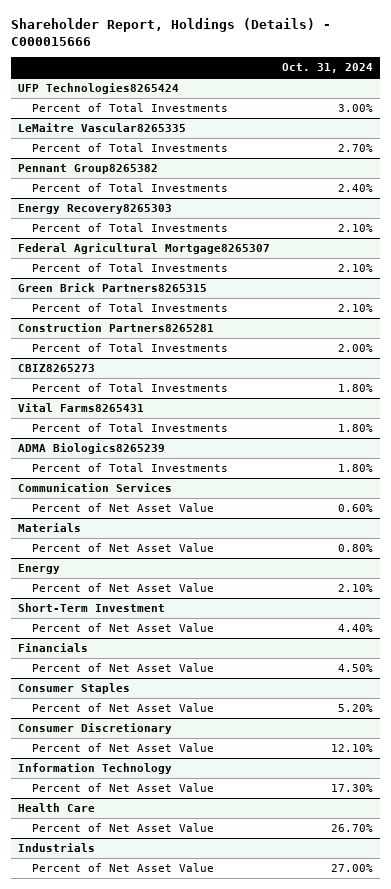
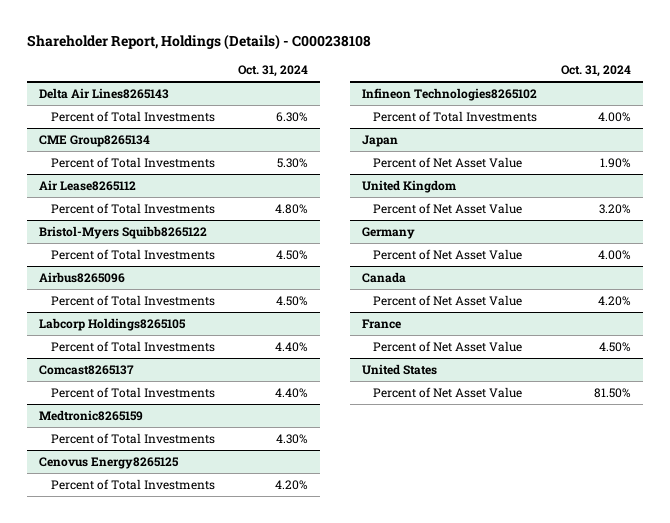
- Shareholder Report, Holdings (Details) - C000015666
+ Shareholder Report, Holdings (Details) - C000238108
- UFP Technologies8265424
- Percent of Total Investments | 3.00%
- LeMaitre Vascular8265335
- Percent of Total Investments | 2.70%
- Pennant Group8265382
- Percent of Total Investments | 2.40%
- Energy Recovery8265303
- Percent of Total Investments | 2.10%
- Federal Agricultural Mortgage8265307
- Percent of Total Investments | 2.10%
- Green Brick Partners8265315
- Percent of Total Investments | 2.10%
- Construction Partners8265281
- Percent of Total Investments | 2.00%
- CBIZ8265273
- Percent of Total Investments | 1.80%
- Vital Farms8265431
- Percent of Total Investments | 1.80%
- ADMA Biologics8265239
- Percent of Total Investments | 1.80%
- Communication Services
- Percent of Net Asset Value | 0.60%
- Materials
- Percent of Net Asset Value | 0.80%
- Energy
- Percent of Net Asset Value | 2.10%
- Short-Term Investment
- Percent of Net Asset Value | 4.40%
- Financials
+ Delta Air Lines8265143
+ Percent of Total Investments | 6.30%
+ CME Group8265134
+ Percent of Total Investments | 5.30%
+ Air Lease8265112
+ Percent of Total Investments | 4.80%
+ Bristol-Myers Squibb8265122
+ Percent of Total Investments | 4.50%
+ Airbus8265096
+ Percent of Total Investments | 4.50%
+ Labcorp Holdings8265105
+ Percent of Total Investments | 4.40%
+ Comcast8265137
+ Percent of Total Investments | 4.40%
+ Medtronic8265159
+ Percent of Total Investments | 4.30%
+ Cenovus Energy8265125
+ Percent of Total Investments | 4.20%
+ Infineon Technologies8265102
+ Percent of Total Investments | 4.00%
+ Japan
+ Percent of Net Asset Value | 1.90%
+ United Kingdom
+ Percent of Net Asset Value | 3.20%
+ Germany
+ Percent of Net Asset Value | 4.00%
+ Canada
+ Percent of Net Asset Value | 4.20%
+ France
- Consumer Staples
- Percent of Net Asset Value | 5.20%
- Consumer Discretionary
- Percent of Net Asset Value | 12.10%
- Information Technology
- Percent of Net Asset Value | 17.30%
- Health Care
- Percent of Net Asset Value | 26.70%
- Industrials
- Percent of Net Asset Value | 27.00%
+ United States
+ Percent of Net Asset Value | 81.50%

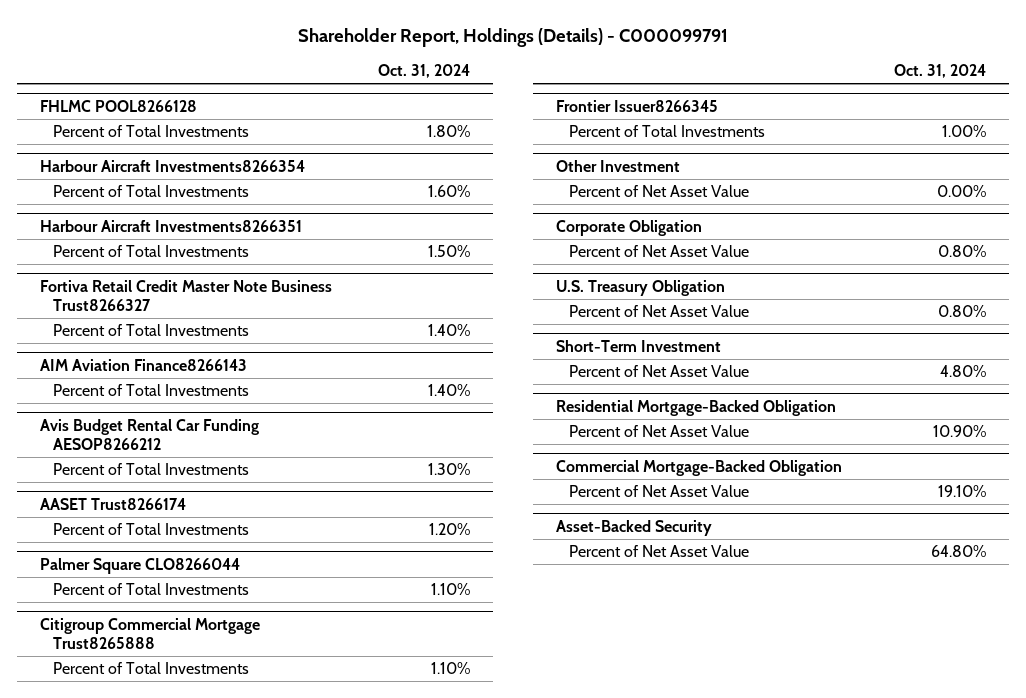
- Shareholder Report, Holdings (Details) - C000238108
+ Shareholder Report, Holdings (Details) - C000099791
- Delta Air Lines8265143
- Percent of Total Investments | 6.30%
- CME Group8265134
- Percent of Total Investments | 5.30%
- Air Lease8265112
- Percent of Total Investments | 4.80%
- Bristol-Myers Squibb8265122
- Percent of Total Investments | 4.50%
- Airbus8265096
- Percent of Total Investments | 4.50%
- Labcorp Holdings8265105
- Percent of Total Investments | 4.40%
- Comcast8265137
- Percent of Total Investments | 4.40%
- Medtronic8265159
- Percent of Total Investments | 4.30%
- Cenovus Energy8265125
- Percent of Total Investments | 4.20%
- Infineon Technologies8265102
- Percent of Total Investments | 4.00%
- Japan
- Percent of Net Asset Value | 1.90%
- United Kingdom
- Percent of Net Asset Value | 3.20%
- Germany
- Percent of Net Asset Value | 4.00%
- Canada
- Percent of Net Asset Value | 4.20%
- France
- Percent of Net Asset Value | 4.50%
- United States
- Percent of Net Asset Value | 81.50%
+ FHLMC POOL8266128
+ Percent of Total Investments | 1.80%
+ Harbour Aircraft Investments8266354
+ Percent of Total Investments | 1.60%
+ Harbour Aircraft Investments8266351
+ Percent of Total Investments | 1.50%
+ Fortiva Retail Credit Master Note Business Trust8266327
+ Percent of Total Investments | 1.40%
+ AIM Aviation Finance8266143
+ Percent of Total Investments | 1.40%
+ Avis Budget Rental Car Funding AESOP8266212
+ Percent of Total Investments | 1.30%
+ AASET Trust8266174
+ Percent of Total Investments | 1.20%
+ Palmer Square CLO8266044
+ Percent of Total Investments | 1.10%
+ Citigroup Commercial Mortgage Trust8265888
+ Percent of Total Investments | 1.10%
+ Frontier Issuer8266345
+ Percent of Total Investments | 1.00%
+ Other Investment
+ Percent of Net Asset Value | 0.00%
+ Corporate Obligation
+ Percent of Net Asset Value | 0.80%
+ U.S. Treasury Obligation
+ Percent of Net Asset Value | 0.80%
+ Short-Term Investment
+ Percent of Net Asset Value | 4.80%
+ Residential Mortgage-Backed Obligation
+ Percent of Net Asset Value | 10.90%
+ Commercial Mortgage-Backed Obligation
+ Percent of Net Asset Value | 19.10%
+ Asset-Backed Security
+ Percent of Net Asset Value | 64.80%

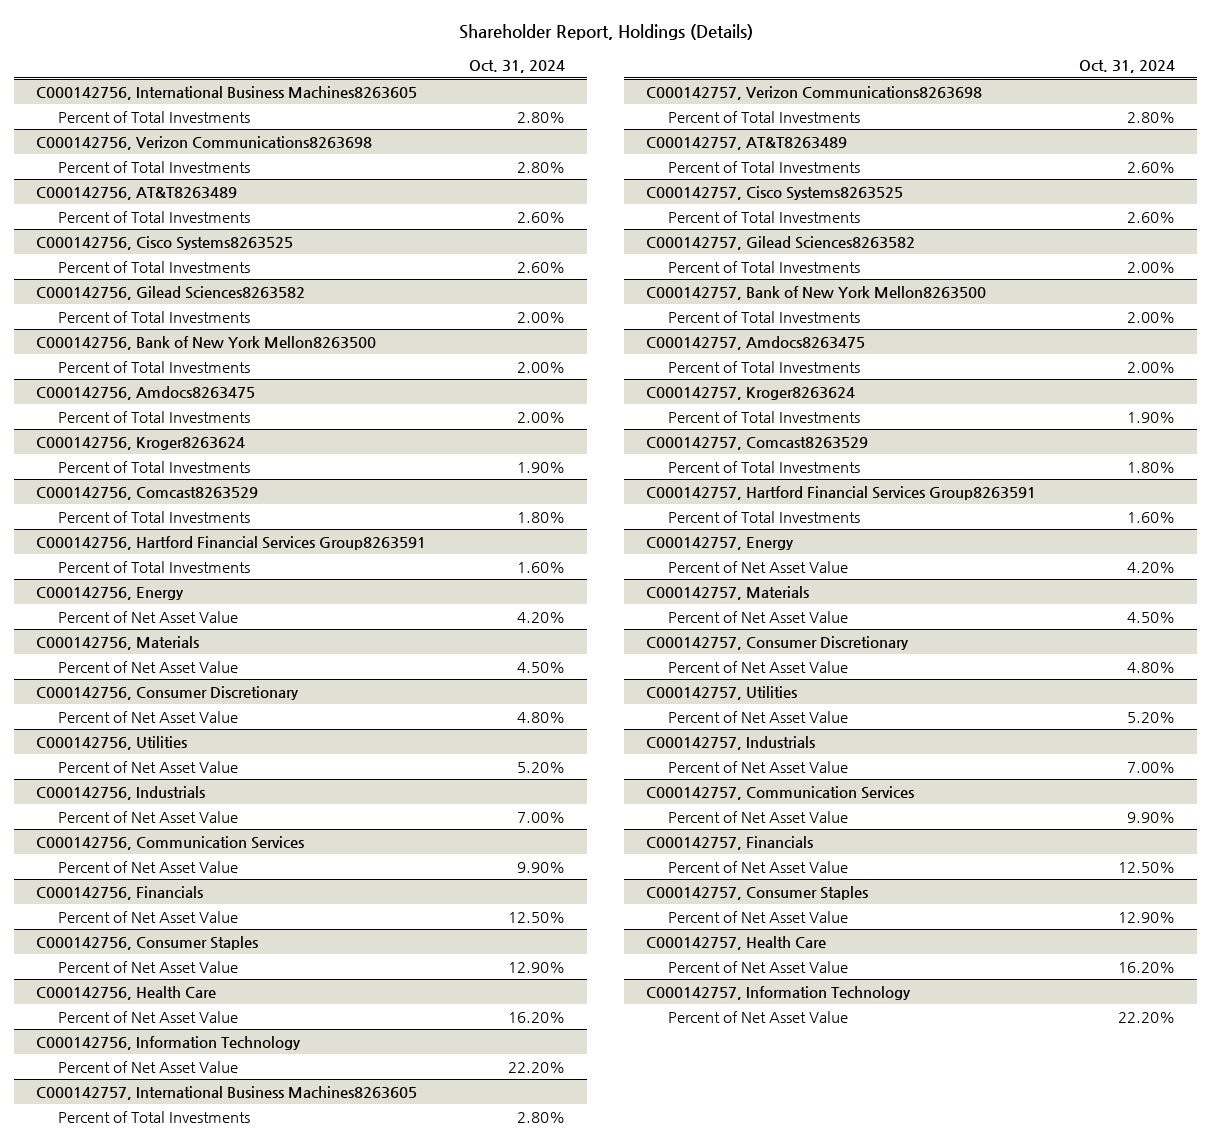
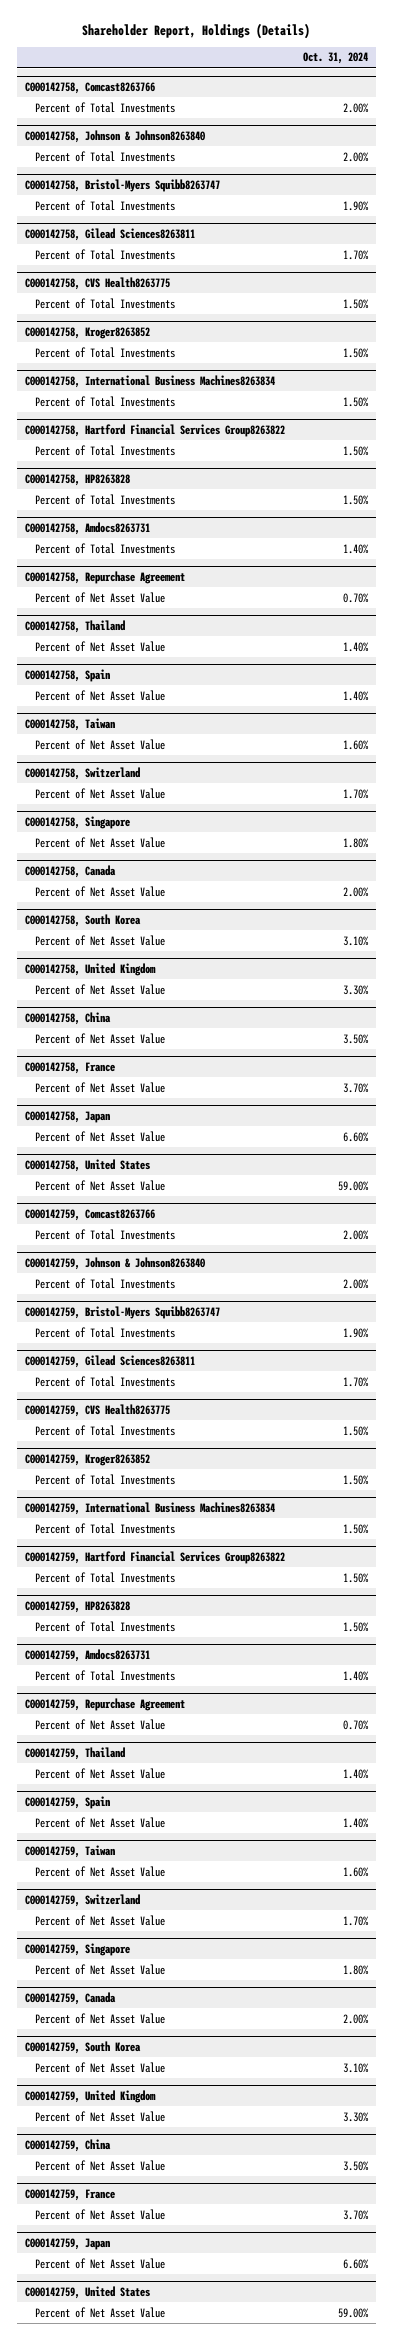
- C000142756, International Business Machines8263605
- Percent of Total Investments | 2.80%
- C000142756, Verizon Communications8263698
- Percent of Total Investments | 2.80%
- C000142756, AT&T8263489
- Percent of Total Investments | 2.60%
- C000142756, Cisco Systems8263525
- Percent of Total Investments | 2.60%
- C000142756, Gilead Sciences8263582
- Percent of Total Investments | 2.00%
- C000142756, Bank of New York Mellon8263500
+ C000142758, Comcast8263766
- C000142756, Amdocs8263475
+ C000142758, Johnson & Johnson8263840
- C000142756, Kroger8263624
+ C000142758, Bristol-Myers Squibb8263747
- C000142756, Comcast8263529
- Percent of Total Investments | 1.80%
- C000142756, Hartford Financial Services Group8263591
- Percent of Total Investments | 1.60%
- C000142756, Energy
- Percent of Net Asset Value | 4.20%
- C000142756, Materials
- Percent of Net Asset Value | 4.50%
- C000142756, Consumer Discretionary
- Percent of Net Asset Value | 4.80%
- C000142756, Utilities
- Percent of Net Asset Value | 5.20%
- C000142756, Industrials
- Percent of Net Asset Value | 7.00%
- C000142756, Communication Services
- Percent of Net Asset Value | 9.90%
- C000142756, Financials
- Percent of Net Asset Value | 12.50%
- C000142756, Consumer Staples
- Percent of Net Asset Value | 12.90%
- C000142756, Health Care
- Percent of Net Asset Value | 16.20%
- C000142756, Information Technology
- Percent of Net Asset Value | 22.20%
- C000142757, International Business Machines8263605
- Percent of Total Investments | 2.80%
- C000142757, Verizon Communications8263698
- Percent of Total Investments | 2.80%
- C000142757, AT&T8263489
- Percent of Total Investments | 2.60%
- C000142757, Cisco Systems8263525
- Percent of Total Investments | 2.60%
- C000142757, Gilead Sciences8263582
- Percent of Total Investments | 2.00%
- C000142757, Bank of New York Mellon8263500
+ C000142758, Gilead Sciences8263811
+ Percent of Total Investments | 1.70%
+ C000142758, CVS Health8263775
+ Percent of Total Investments | 1.50%
+ C000142758, Kroger8263852
+ Percent of Total Investments | 1.50%
+ C000142758, International Business Machines8263834
+ Percent of Total Investments | 1.50%
+ C000142758, Hartford Financial Services Group8263822
+ Percent of Total Investments | 1.50%
+ C000142758, HP8263828
+ Percent of Total Investments | 1.50%
+ C000142758, Amdocs8263731
+ Percent of Total Investments | 1.40%
+ C000142758, Repurchase Agreement
+ Percent of Net Asset Value | 0.70%
+ C000142758, Thailand
+ Percent of Net Asset Value | 1.40%
+ C000142758, Spain
+ Percent of Net Asset Value | 1.40%
+ C000142758, Taiwan
+ Percent of Net Asset Value | 1.60%
+ C000142758, Switzerland
+ Percent of Net Asset Value | 1.70%
+ C000142758, Singapore
+ Percent of Net Asset Value | 1.80%
+ C000142758, Canada
+ Percent of Net Asset Value | 2.00%
+ C000142758, South Korea
+ Percent of Net Asset Value | 3.10%
+ C000142758, United Kingdom
+ Percent of Net Asset Value | 3.30%
+ C000142758, China
+ Percent of Net Asset Value | 3.50%
+ C000142758, France
+ Percent of Net Asset Value | 3.70%
+ C000142758, Japan
+ Percent of Net Asset Value | 6.60%
+ C000142758, United States
+ Percent of Net Asset Value | 59.00%
+ C000142759, Comcast8263766
- C000142757, Amdocs8263475
+ C000142759, Johnson & Johnson8263840
- C000142757, Kroger8263624
+ C000142759, Bristol-Myers Squibb8263747
- C000142757, Comcast8263529
- Percent of Total Investments | 1.80%
- C000142757, Hartford Financial Services Group8263591
- Percent of Total Investments | 1.60%
- C000142757, Energy
- Percent of Net Asset Value | 4.20%
- C000142757, Materials
- Percent of Net Asset Value | 4.50%
- C000142757, Consumer Discretionary
- Percent of Net Asset Value | 4.80%
- C000142757, Utilities
- Percent of Net Asset Value | 5.20%
- C000142757, Industrials
- Percent of Net Asset Value | 7.00%
- C000142757, Communication Services
- Percent of Net Asset Value | 9.90%
- C000142757, Financials
- Percent of Net Asset Value | 12.50%
- C000142757, Consumer Staples
- Percent of Net Asset Value | 12.90%
- C000142757, Health Care
- Percent of Net Asset Value | 16.20%
- C000142757, Information Technology
- Percent of Net Asset Value | 22.20%
+ C000142759, Gilead Sciences8263811
+ Percent of Total Investments | 1.70%
+ C000142759, CVS Health8263775
+ Percent of Total Investments | 1.50%
+ C000142759, Kroger8263852
+ Percent of Total Investments | 1.50%
+ C000142759, International Business Machines8263834
+ Percent of Total Investments | 1.50%
+ C000142759, Hartford Financial Services Group8263822
+ Percent of Total Investments | 1.50%
+ C000142759, HP8263828
+ Percent of Total Investments | 1.50%
+ C000142759, Amdocs8263731
+ Percent of Total Investments | 1.40%
+ C000142759, Repurchase Agreement
+ Percent of Net Asset Value | 0.70%
+ C000142759, Thailand
+ Percent of Net Asset Value | 1.40%
+ C000142759, Spain
+ Percent of Net Asset Value | 1.40%
+ C000142759, Taiwan
+ Percent of Net Asset Value | 1.60%
+ C000142759, Switzerland
+ Percent of Net Asset Value | 1.70%
+ C000142759, Singapore
+ Percent of Net Asset Value | 1.80%
+ C000142759, Canada
+ Percent of Net Asset Value | 2.00%
+ C000142759, South Korea
+ Percent of Net Asset Value | 3.10%
+ C000142759, United Kingdom
+ Percent of Net Asset Value | 3.30%
+ C000142759, China
+ Percent of Net Asset Value | 3.50%
+ C000142759, France
+ Percent of Net Asset Value | 3.70%
+ C000142759, Japan
+ Percent of Net Asset Value | 6.60%
+ C000142759, United States
+ Percent of Net Asset Value | 59.00%

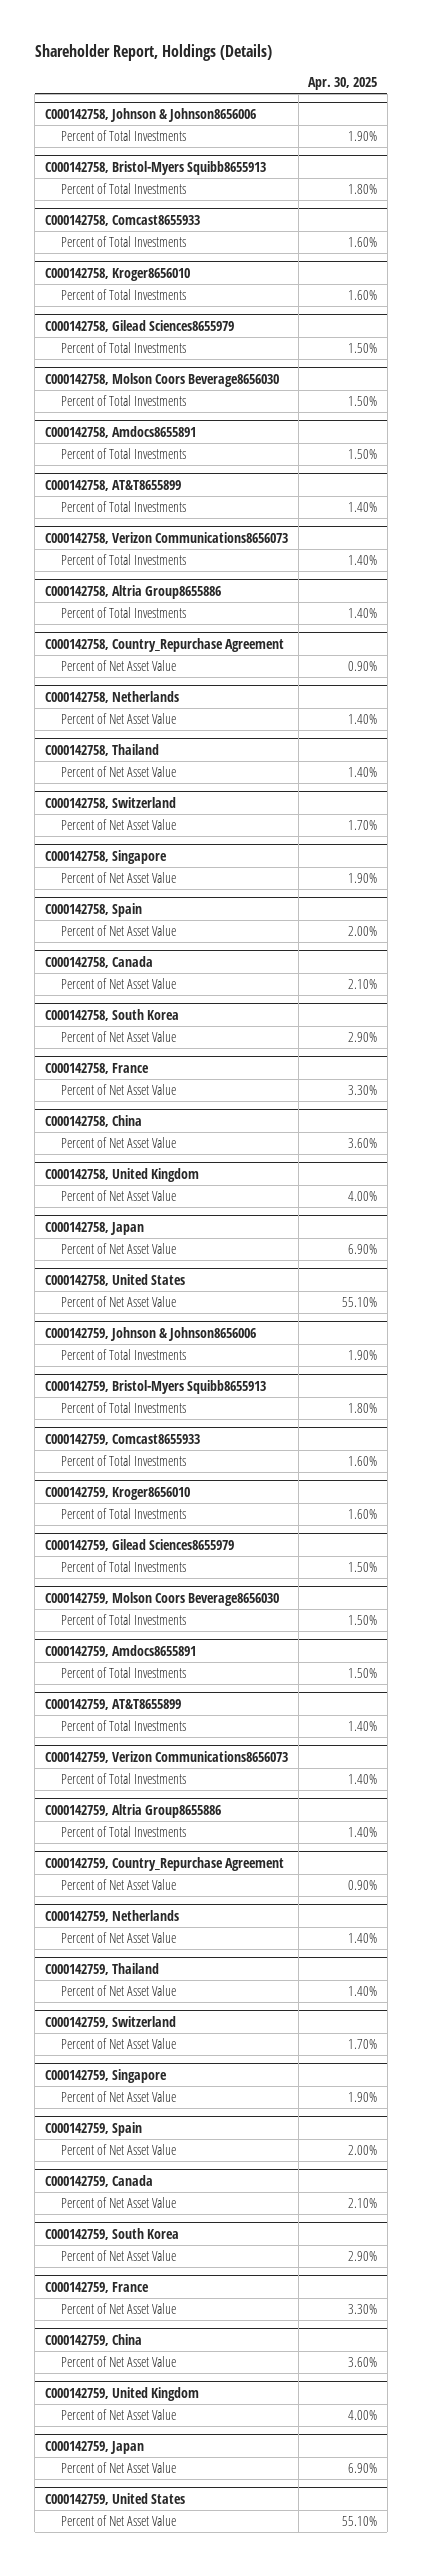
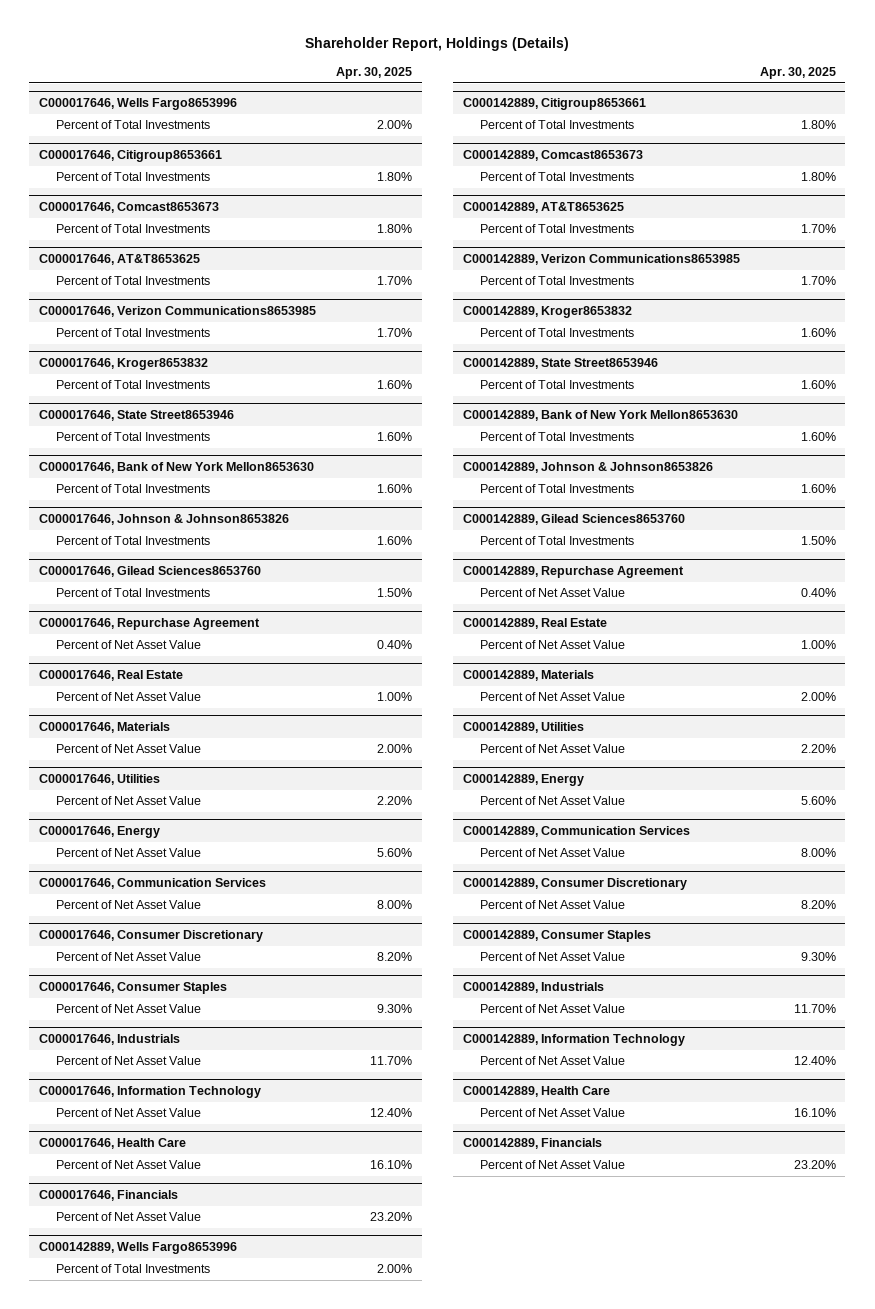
- C000142758, Johnson & Johnson8656006
- Percent of Total Investments | 1.90%
- C000142758, Bristol-Myers Squibb8655913
+ C000017646, Wells Fargo8653996
+ Percent of Total Investments | 2.00%
+ C000017646, Citigroup8653661
- C000142758, Comcast8655933
+ C000017646, Comcast8653673
+ Percent of Total Investments | 1.80%
+ C000017646, AT&T8653625
+ Percent of Total Investments | 1.70%
+ C000017646, Verizon Communications8653985
+ Percent of Total Investments | 1.70%
+ C000017646, Kroger8653832
- C000142758, Kroger8656010
+ C000017646, State Street8653946
- C000142758, Gilead Sciences8655979
- Percent of Total Investments | 1.50%
- C000142758, Molson Coors Beverage8656030
- Percent of Total Investments | 1.50%
- C000142758, Amdocs8655891
+ C000017646, Bank of New York Mellon8653630
+ Percent of Total Investments | 1.60%
+ C000017646, Johnson & Johnson8653826
+ Percent of Total Investments | 1.60%
+ C000017646, Gilead Sciences8653760
- C000142758, AT&T8655899
- Percent of Total Investments | 1.40%
- C000142758, Verizon Communications8656073
- Percent of Total Investments | 1.40%
- C000142758, Altria Group8655886
- Percent of Total Investments | 1.40%
- C000142758, Country_Repurchase Agreement
- Percent of Net Asset Value | 0.90%
- C000142758, Netherlands
- Percent of Net Asset Value | 1.40%
- C000142758, Thailand
- Percent of Net Asset Value | 1.40%
- C000142758, Switzerland
- Percent of Net Asset Value | 1.70%
- C000142758, Singapore
- Percent of Net Asset Value | 1.90%
- C000142758, Spain
+ C000017646, Repurchase Agreement
+ Percent of Net Asset Value | 0.40%
+ C000017646, Real Estate
+ Percent of Net Asset Value | 1.00%
+ C000017646, Materials
- C000142758, Canada
- Percent of Net Asset Value | 2.10%
- C000142758, South Korea
- Percent of Net Asset Value | 2.90%
- C000142758, France
- Percent of Net Asset Value | 3.30%
- C000142758, China
- Percent of Net Asset Value | 3.60%
- C000142758, United Kingdom
- Percent of Net Asset Value | 4.00%
- C000142758, Japan
- Percent of Net Asset Value | 6.90%
- C000142758, United States
- Percent of Net Asset Value | 55.10%
- C000142759, Johnson & Johnson8656006
- Percent of Total Investments | 1.90%
- C000142759, Bristol-Myers Squibb8655913
+ C000017646, Utilities
+ Percent of Net Asset Value | 2.20%
+ C000017646, Energy
+ Percent of Net Asset Value | 5.60%
+ C000017646, Communication Services
+ Percent of Net Asset Value | 8.00%
+ C000017646, Consumer Discretionary
+ Percent of Net Asset Value | 8.20%
+ C000017646, Consumer Staples
+ Percent of Net Asset Value | 9.30%
+ C000017646, Industrials
+ Percent of Net Asset Value | 11.70%
+ C000017646, Information Technology
+ Percent of Net Asset Value | 12.40%
+ C000017646, Health Care
+ Percent of Net Asset Value | 16.10%
+ C000017646, Financials
+ Percent of Net Asset Value | 23.20%
+ C000142889, Wells Fargo8653996
+ Percent of Total Investments | 2.00%
+ C000142889, Citigroup8653661
- C000142759, Comcast8655933
+ C000142889, Comcast8653673
+ Percent of Total Investments | 1.80%
+ C000142889, AT&T8653625
+ Percent of Total Investments | 1.70%
+ C000142889, Verizon Communications8653985
+ Percent of Total Investments | 1.70%
+ C000142889, Kroger8653832
- C000142759, Kroger8656010
+ C000142889, State Street8653946
- C000142759, Gilead Sciences8655979
- Percent of Total Investments | 1.50%
- C000142759, Molson Coors Beverage8656030
- Percent of Total Investments | 1.50%
- C000142759, Amdocs8655891
+ C000142889, Bank of New York Mellon8653630
+ Percent of Total Investments | 1.60%
+ C000142889, Johnson & Johnson8653826
+ Percent of Total Investments | 1.60%
+ C000142889, Gilead Sciences8653760
- C000142759, AT&T8655899
- Percent of Total Investments | 1.40%
- C000142759, Verizon Communications8656073
- Percent of Total Investments | 1.40%
- C000142759, Altria Group8655886
- Percent of Total Investments | 1.40%
- C000142759, Country_Repurchase Agreement
- Percent of Net Asset Value | 0.90%
- C000142759, Netherlands
- Percent of Net Asset Value | 1.40%
- C000142759, Thailand
- Percent of Net Asset Value | 1.40%
- C000142759, Switzerland
- Percent of Net Asset Value | 1.70%
- C000142759, Singapore
- Percent of Net Asset Value | 1.90%
- C000142759, Spain
+ C000142889, Repurchase Agreement
+ Percent of Net Asset Value | 0.40%
+ C000142889, Real Estate
+ Percent of Net Asset Value | 1.00%
+ C000142889, Materials
- C000142759, Canada
- Percent of Net Asset Value | 2.10%
- C000142759, South Korea
- Percent of Net Asset Value | 2.90%
- C000142759, France
- Percent of Net Asset Value | 3.30%
- C000142759, China
- Percent of Net Asset Value | 3.60%
- C000142759, United Kingdom
- Percent of Net Asset Value | 4.00%
- C000142759, Japan
- Percent of Net Asset Value | 6.90%
- C000142759, United States
- Percent of Net Asset Value | 55.10%
+ C000142889, Utilities
+ Percent of Net Asset Value | 2.20%
+ C000142889, Energy
+ Percent of Net Asset Value | 5.60%
+ C000142889, Communication Services
+ Percent of Net Asset Value | 8.00%
+ C000142889, Consumer Discretionary
+ Percent of Net Asset Value | 8.20%
+ C000142889, Consumer Staples
+ Percent of Net Asset Value | 9.30%
+ C000142889, Industrials
+ Percent of Net Asset Value | 11.70%
+ C000142889, Information Technology
+ Percent of Net Asset Value | 12.40%
+ C000142889, Health Care
+ Percent of Net Asset Value | 16.10%
+ C000142889, Financials
+ Percent of Net Asset Value | 23.20%

